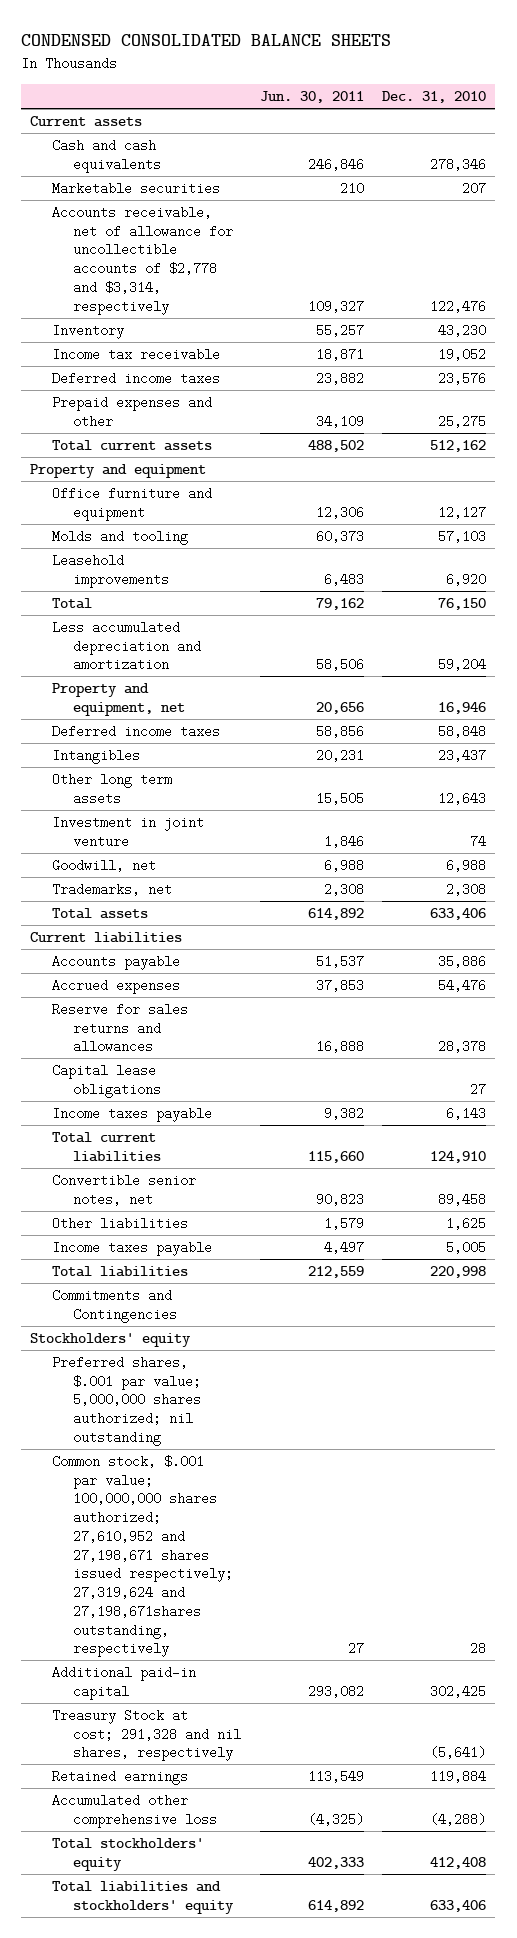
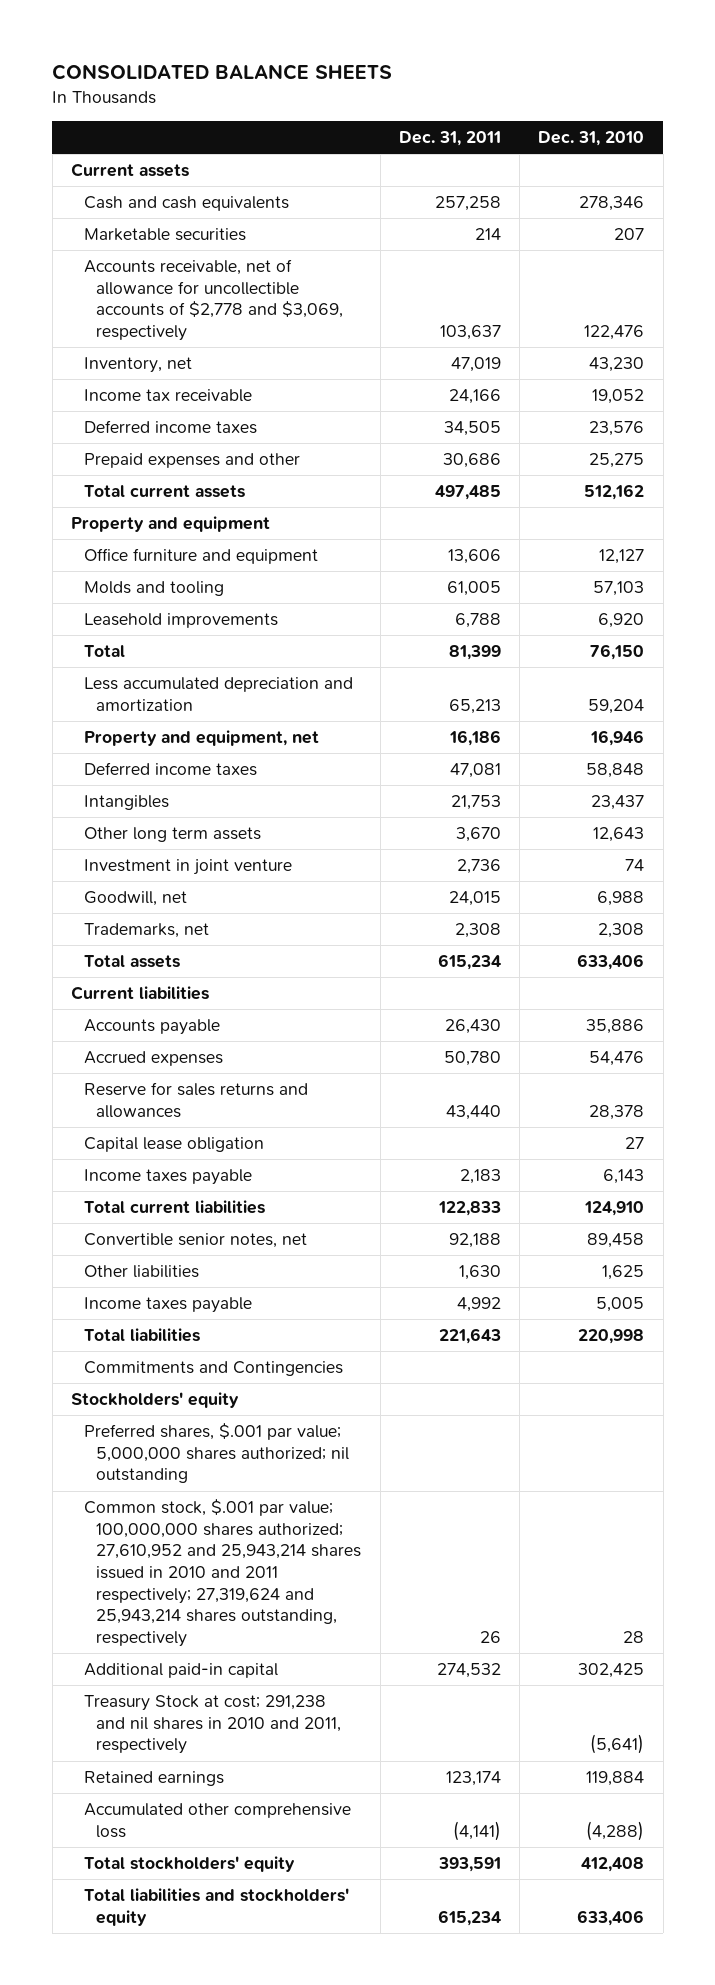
- CONDENSED CONSOLIDATED BALANCE SHEETS
+ CONSOLIDATED BALANCE SHEETS
- | Jun. 30, 2011 | Dec. 31, 2010
+ | Dec. 31, 2011 | Dec. 31, 2010
- Accounts receivable, net of allowance for uncollectible accounts of $2,778 and $3,314, respectively | 109,327 | 122,476
- Inventory | 55,257 | 43,230
+ Accounts receivable, net of allowance for uncollectible accounts of $2,778 and $3,069, respectively | 103,637 | 122,476
+ Inventory, net | 47,019 | 43,230
- Capital lease obligations | | 27
+ Capital lease obligation | | 27
- Common stock, $.001 par value; 100,000,000 shares authorized; 27,610,952 and 27,198,671 shares issued respectively; 27,319,624 and 27,198,671shares outstanding, respectively | 27 | 28
+ Common stock, $.001 par value; 100,000,000 shares authorized; 27,610,952 and 25,943,214 shares issued in 2010 and 2011 respectively; 27,319,624 and 25,943,214 shares outstanding, respectively | 26 | 28
- Treasury Stock at cost; 291,328 and nil shares, respectively | | (5,641)
+ Treasury Stock at cost; 291,238 and nil shares in 2010 and 2011, respectively | | (5,641)

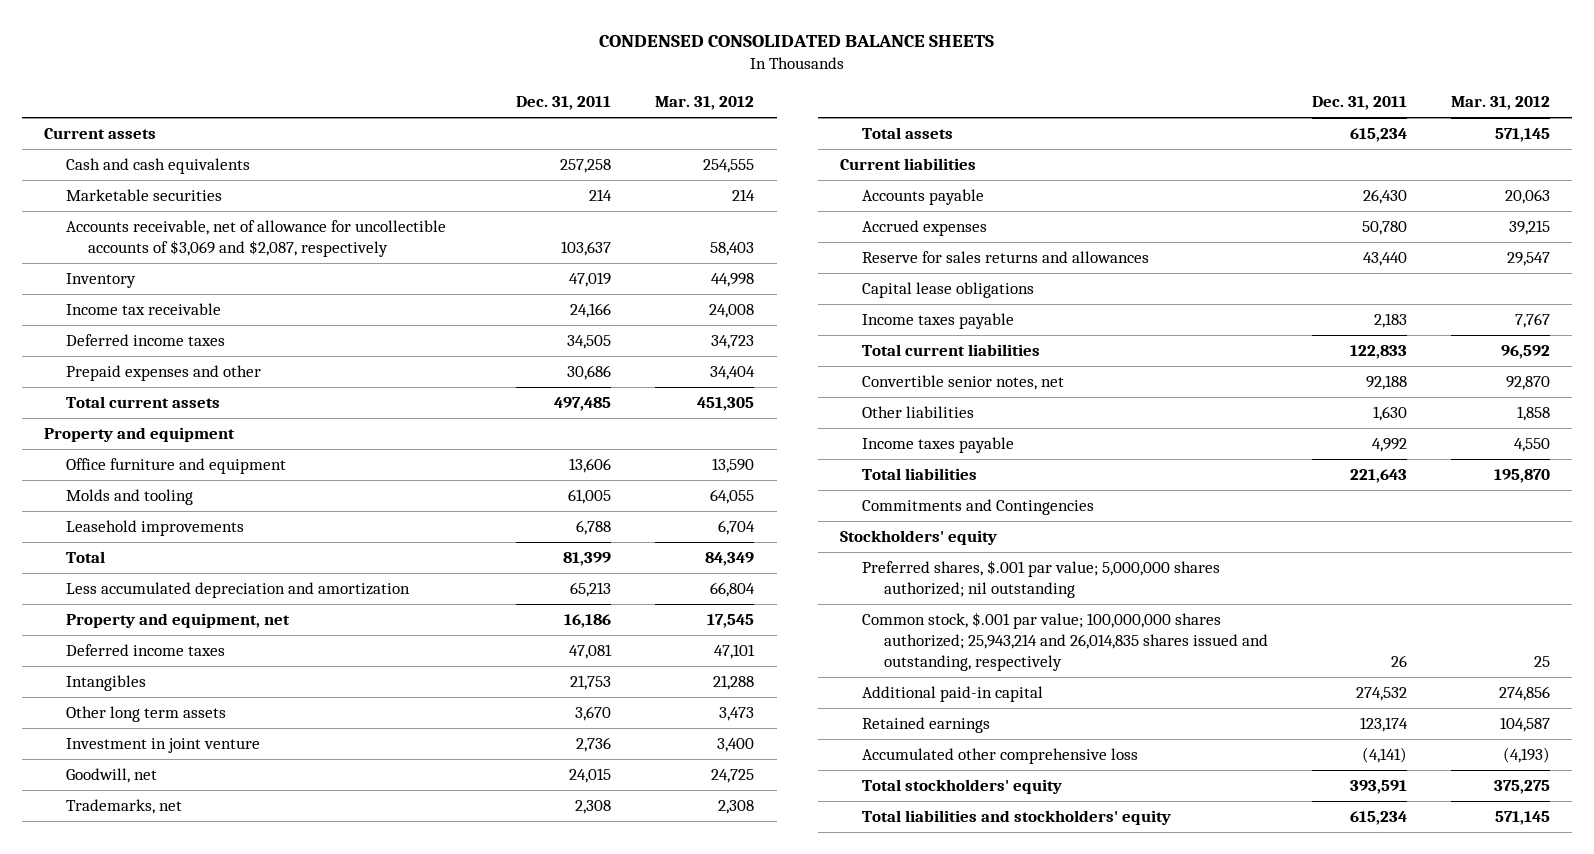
- CONSOLIDATED BALANCE SHEETS
+ CONDENSED CONSOLIDATED BALANCE SHEETS
- | Dec. 31, 2011 | Dec. 31, 2010
+ | Dec. 31, 2011 | Mar. 31, 2012
- Accounts receivable, net of allowance for uncollectible accounts of $2,778 and $3,069, respectively | 103,637 | 122,476
- Inventory, net | 47,019 | 43,230
+ Accounts receivable, net of allowance for uncollectible accounts of $3,069 and $2,087, respectively | 103,637 | 58,403
+ Inventory | 47,019 | 44,998
- Capital lease obligation | | 27
+ Capital lease obligations
- Common stock, $.001 par value; 100,000,000 shares authorized; 27,610,952 and 25,943,214 shares issued in 2010 and 2011 respectively; 27,319,624 and 25,943,214 shares outstanding, respectively | 26 | 28
+ Common stock, $.001 par value; 100,000,000 shares authorized; 25,943,214 and 26,014,835 shares issued and outstanding, respectively | 26 | 25
- Treasury Stock at cost; 291,238 and nil shares in 2010 and 2011, respectively | | (5,641)

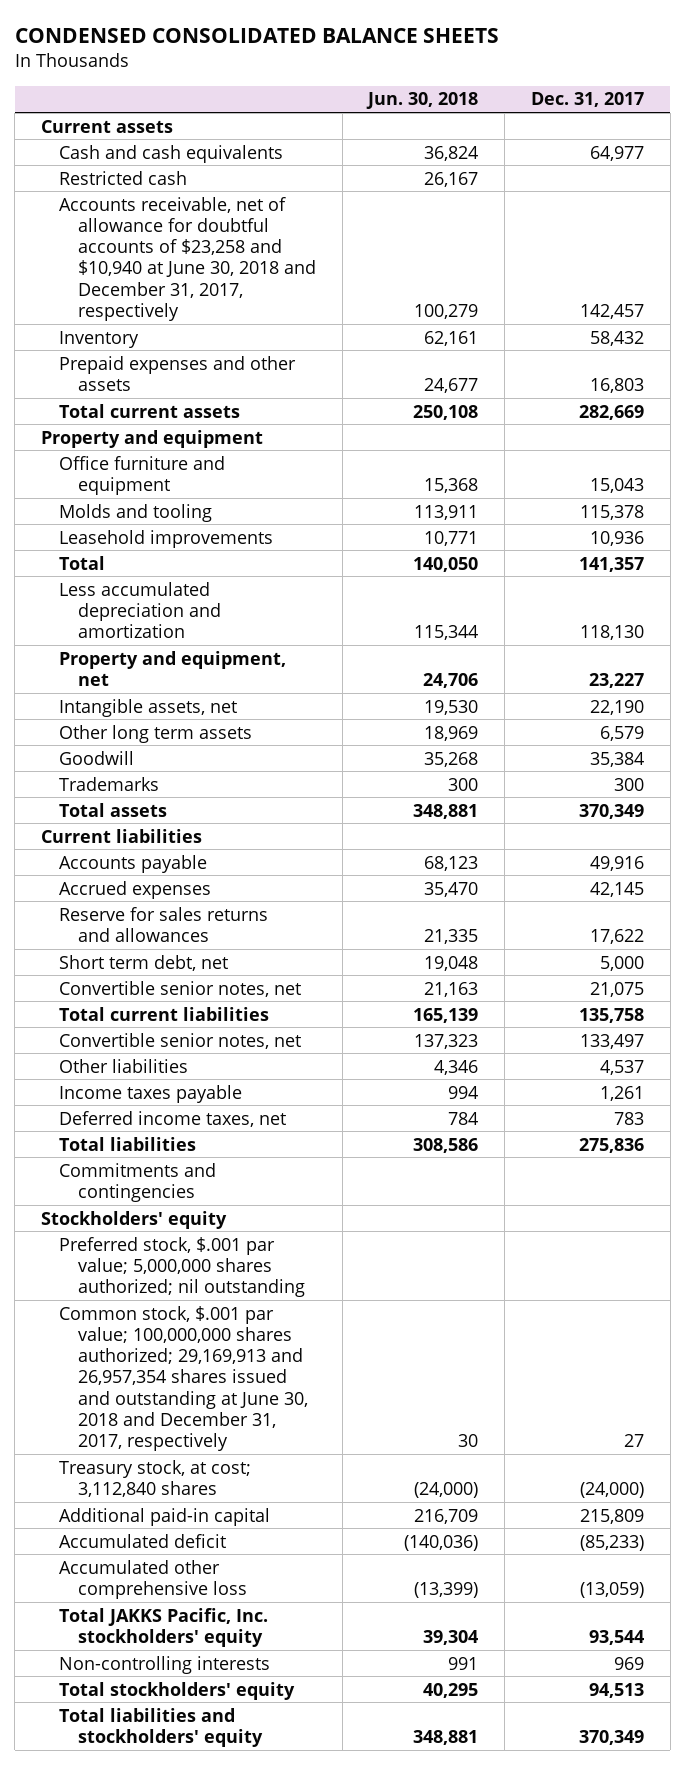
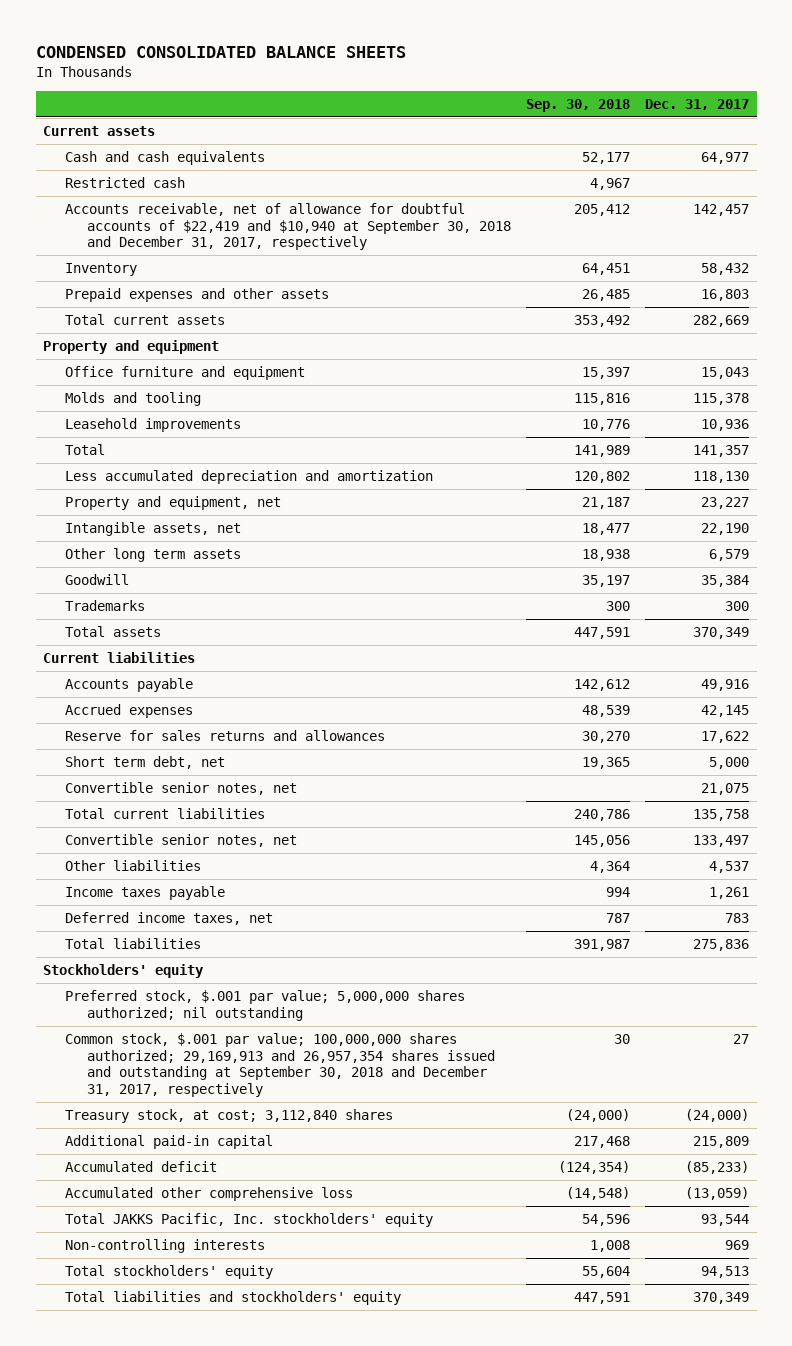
- | Jun. 30, 2018 | Dec. 31, 2017
+ | Sep. 30, 2018 | Dec. 31, 2017
- Accounts receivable, net of allowance for doubtful accounts of $23,258 and $10,940 at June 30, 2018 and December 31, 2017, respectively | 100,279 | 142,457
+ Accounts receivable, net of allowance for doubtful accounts of $22,419 and $10,940 at September 30, 2018 and December 31, 2017, respectively | 205,412 | 142,457
- Commitments and contingencies
- Common stock, $.001 par value; 100,000,000 shares authorized; 29,169,913 and 26,957,354 shares issued and outstanding at June 30, 2018 and December 31, 2017, respectively | 30 | 27
+ Common stock, $.001 par value; 100,000,000 shares authorized; 29,169,913 and 26,957,354 shares issued and outstanding at September 30, 2018 and December 31, 2017, respectively | 30 | 27

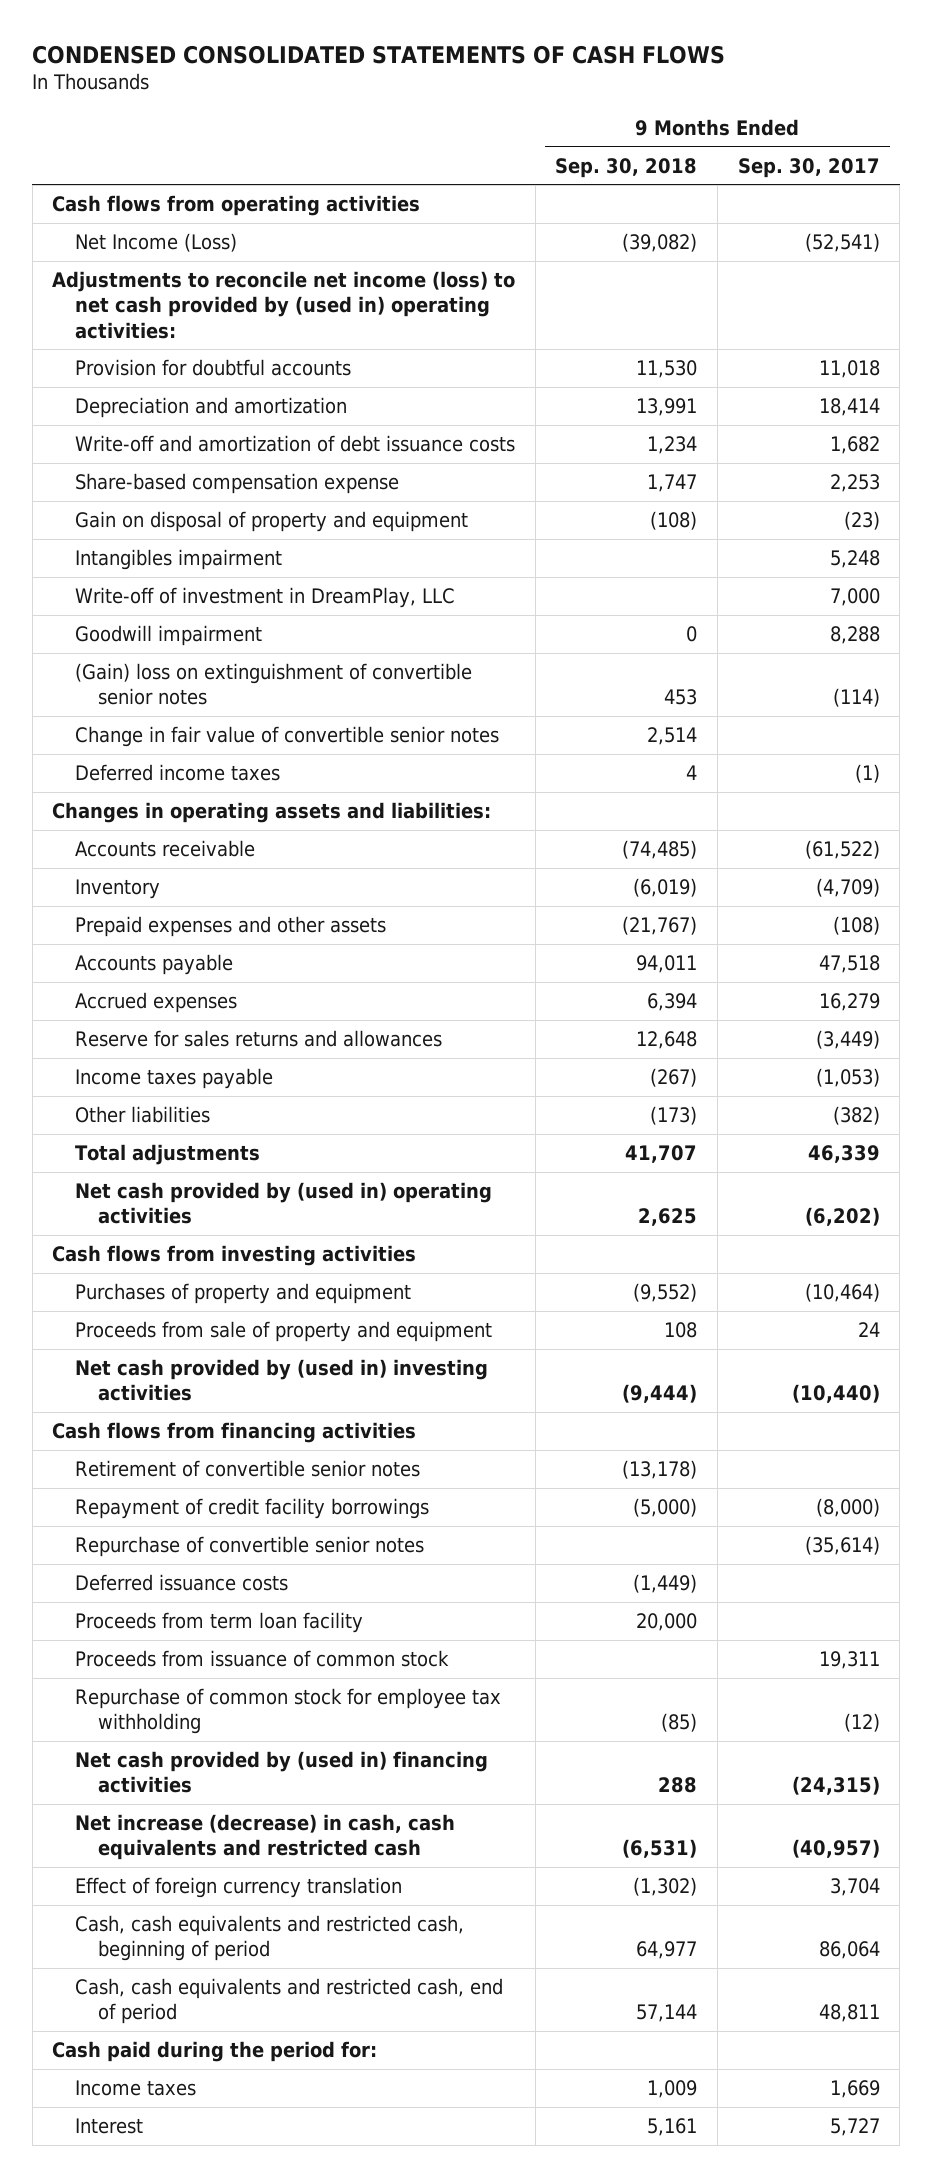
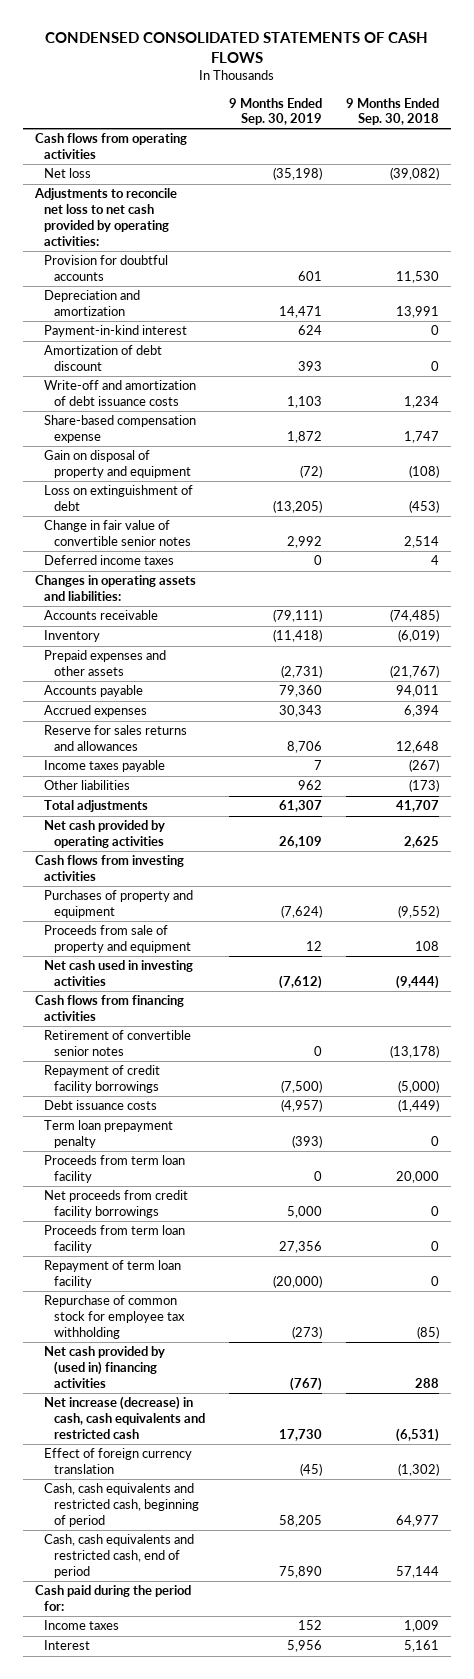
- | 9 Months Ended Sep. 30, 2018 | 9 Months Ended Sep. 30, 2017
+ | 9 Months Ended Sep. 30, 2019 | 9 Months Ended Sep. 30, 2018
- Net Income (Loss) | (39,082) | (52,541)
- Adjustments to reconcile net income (loss) to net cash provided by (used in) operating activities:
+ Net loss | (35,198) | (39,082)
+ Adjustments to reconcile net loss to net cash provided by operating activities:
+ Payment-in-kind interest | 624 | 0
+ Amortization of debt discount | 393 | 0
- Intangibles impairment | | 5,248
- Write-off of investment in DreamPlay, LLC | | 7,000
- Goodwill impairment | 0 | 8,288
- (Gain) loss on extinguishment of convertible senior notes | 453 | (114)
+ Loss on extinguishment of debt | (13,205) | (453)
- Net cash provided by (used in) operating activities | 2,625 | (6,202)
+ Net cash provided by operating activities | 26,109 | 2,625
- Net cash provided by (used in) investing activities | (9,444) | (10,440)
+ Net cash used in investing activities | (7,612) | (9,444)
- Repurchase of convertible senior notes | | (35,614)
- Deferred issuance costs | (1,449) |
+ Debt issuance costs | (4,957) | (1,449)
+ Term loan prepayment penalty | (393) | 0
- Proceeds from issuance of common stock | | 19,311
+ Net proceeds from credit facility borrowings | 5,000 | 0
+ Proceeds from term loan facility | 27,356 | 0
+ Repayment of term loan facility | (20,000) | 0

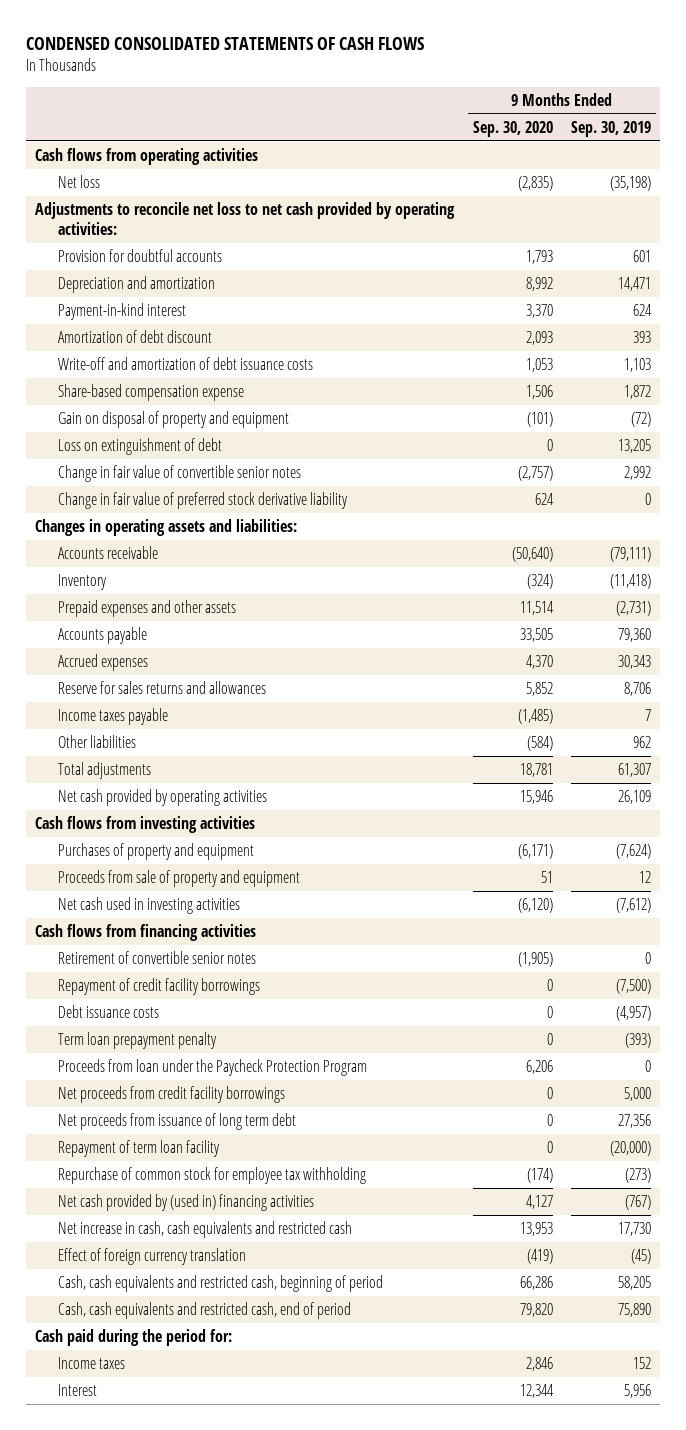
- | 9 Months Ended Sep. 30, 2019 | 9 Months Ended Sep. 30, 2018
+ | 9 Months Ended Sep. 30, 2020 | 9 Months Ended Sep. 30, 2019
- Loss on extinguishment of debt | (13,205) | (453)
+ Loss on extinguishment of debt | 0 | 13,205
- Deferred income taxes | 0 | 4
+ Change in fair value of preferred stock derivative liability | 624 | 0
- Proceeds from term loan facility | 0 | 20,000
+ Proceeds from loan under the Paycheck Protection Program | 6,206 | 0
- Proceeds from term loan facility | 27,356 | 0
+ Net proceeds from issuance of long term debt | 0 | 27,356
- Net increase (decrease) in cash, cash equivalents and restricted cash | 17,730 | (6,531)
+ Net increase in cash, cash equivalents and restricted cash | 13,953 | 17,730

